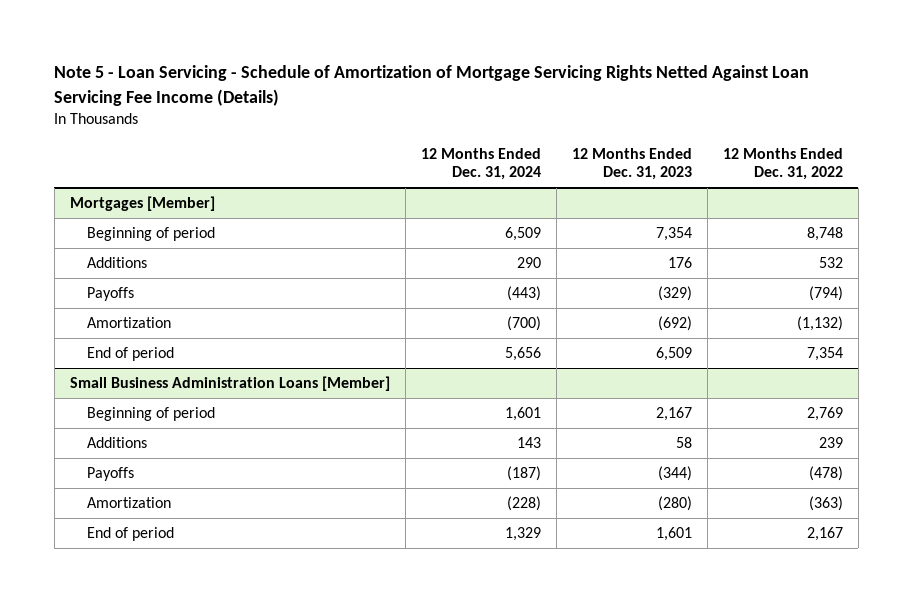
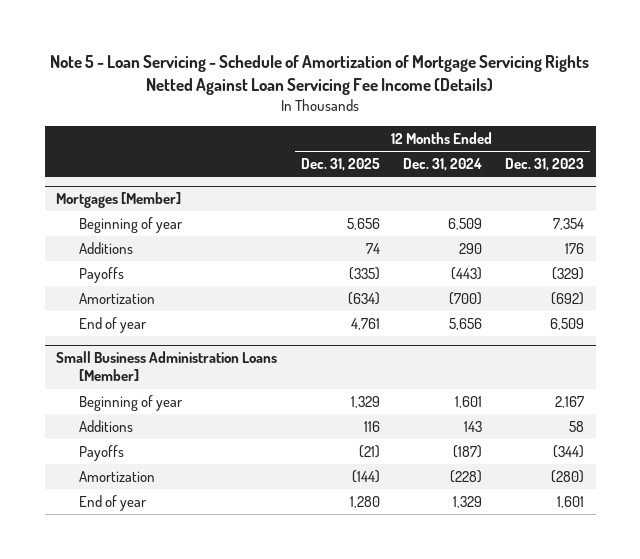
- | 12 Months Ended Dec. 31, 2024 | 12 Months Ended Dec. 31, 2023 | 12 Months Ended Dec. 31, 2022
+ | 12 Months Ended Dec. 31, 2025 | 12 Months Ended Dec. 31, 2024 | 12 Months Ended Dec. 31, 2023
@ Mortgages [Member]
- Beginning of period | 6,509 | 7,354 | 8,748
+ Beginning of year | 5,656 | 6,509 | 7,354
- End of period | 5,656 | 6,509 | 7,354
+ End of year | 4,761 | 5,656 | 6,509
@ Small Business Administration Loans [Member]
- Beginning of period | 1,601 | 2,167 | 2,769
+ Beginning of year | 1,329 | 1,601 | 2,167
- End of period | 1,329 | 1,601 | 2,167
+ End of year | 1,280 | 1,329 | 1,601

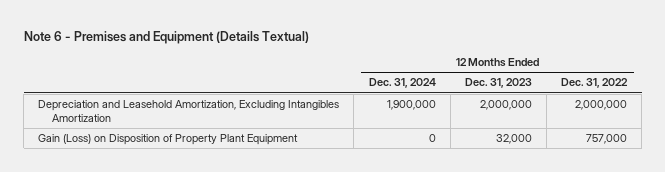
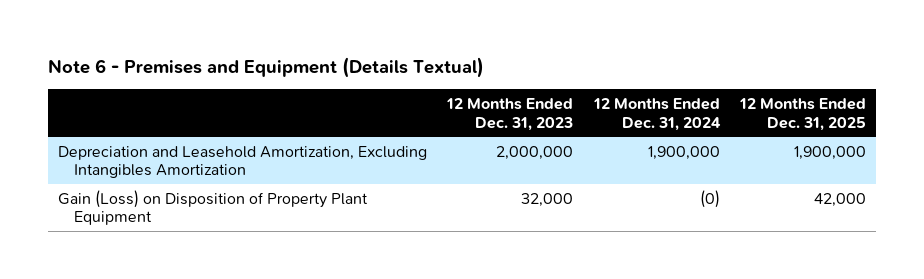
- | 12 Months Ended Dec. 31, 2024 | 12 Months Ended Dec. 31, 2023 | 12 Months Ended Dec. 31, 2022
+ | 12 Months Ended Dec. 31, 2023 | 12 Months Ended Dec. 31, 2024 | 12 Months Ended Dec. 31, 2025
- Gain (Loss) on Disposition of Property Plant Equipment | 0 | 32,000 | 757,000
+ Gain (Loss) on Disposition of Property Plant Equipment | 32,000 | (0) | 42,000

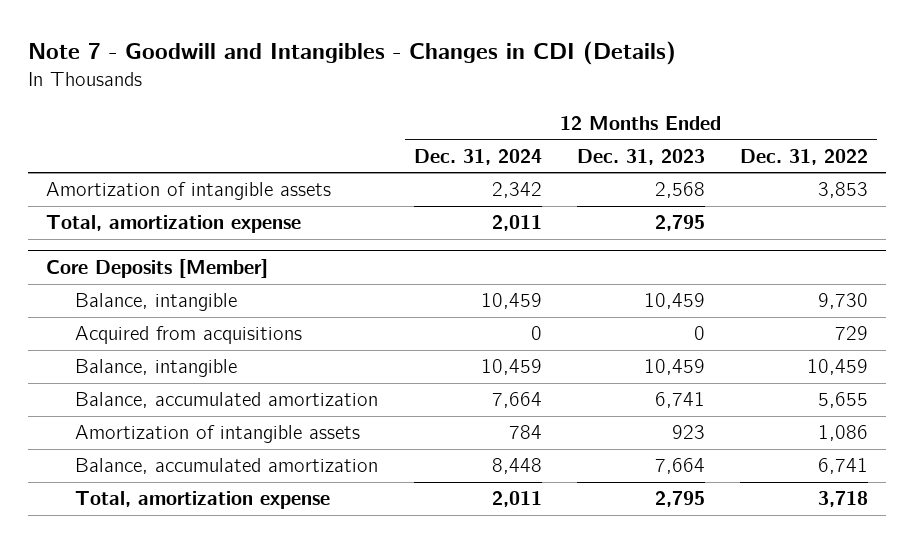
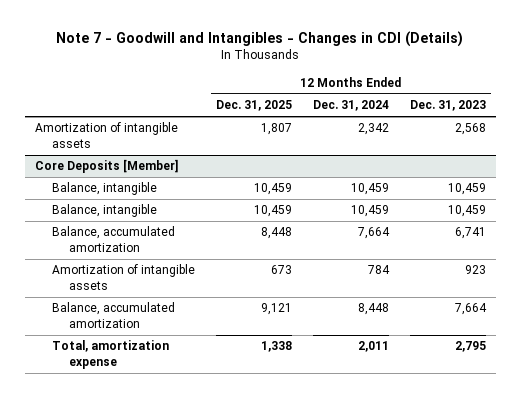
- | 12 Months Ended Dec. 31, 2024 | 12 Months Ended Dec. 31, 2023 | 12 Months Ended Dec. 31, 2022
+ | 12 Months Ended Dec. 31, 2025 | 12 Months Ended Dec. 31, 2024 | 12 Months Ended Dec. 31, 2023
- Total, amortization expense | 2,011 | 2,795 |
@ Core Deposits [Member]
- Acquired from acquisitions | 0 | 0 | 729

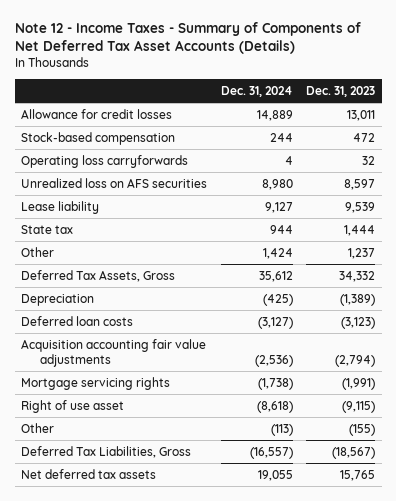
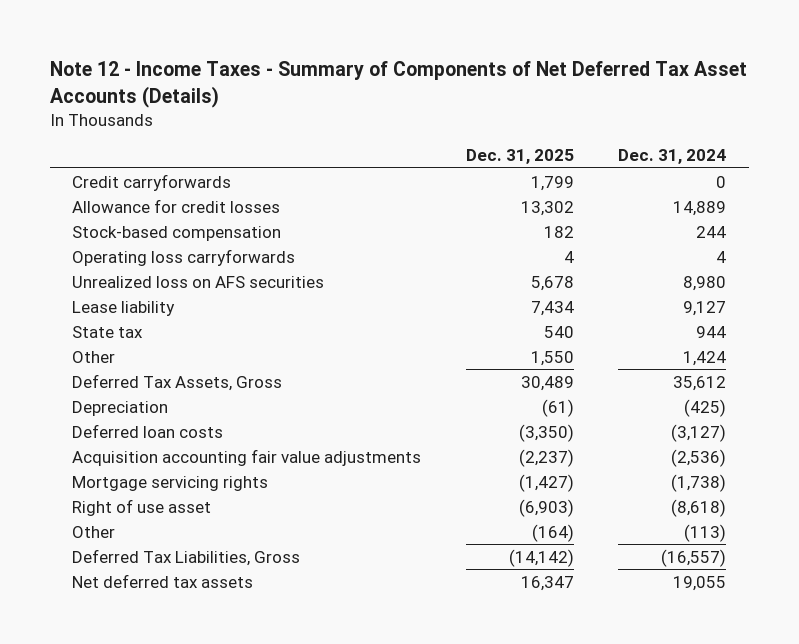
- | Dec. 31, 2024 | Dec. 31, 2023
+ | Dec. 31, 2025 | Dec. 31, 2024
+ Credit carryforwards | 1,799 | 0

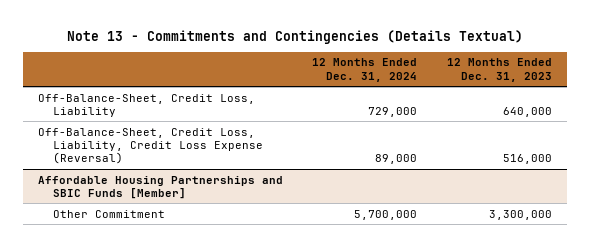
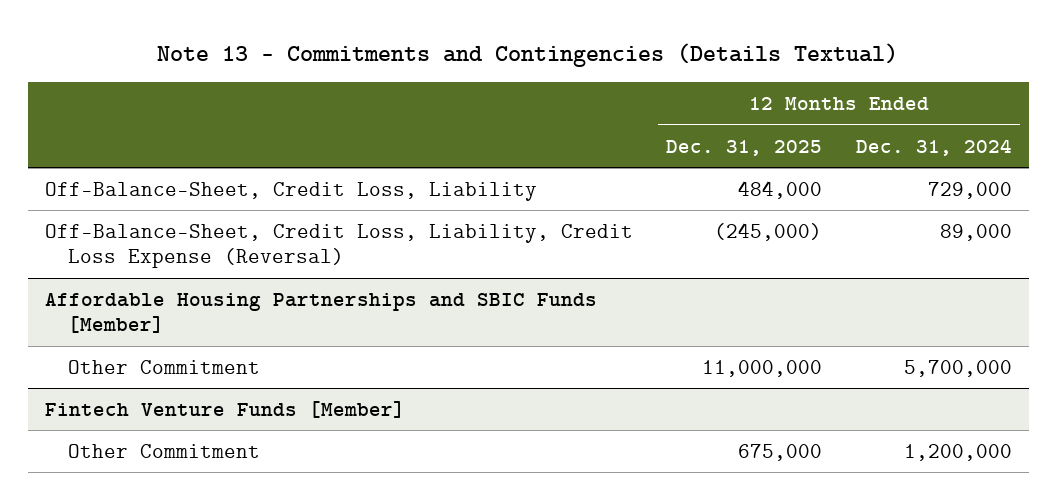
- | 12 Months Ended Dec. 31, 2024 | 12 Months Ended Dec. 31, 2023
+ | 12 Months Ended Dec. 31, 2025 | 12 Months Ended Dec. 31, 2024
+ Fintech Venture Funds [Member]
+ Other Commitment | 675,000 | 1,200,000

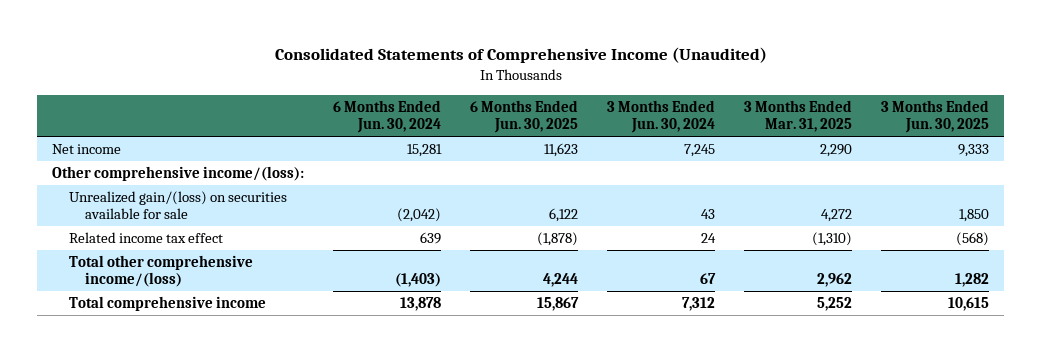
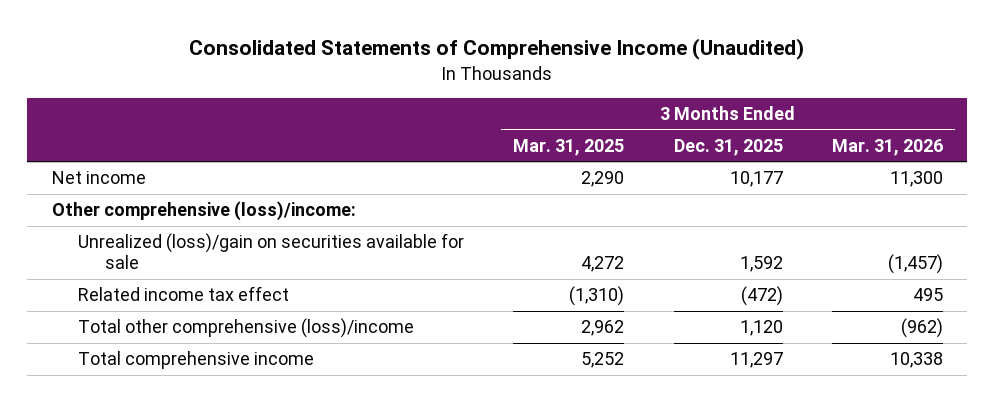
- | 6 Months Ended Jun. 30, 2024 | 6 Months Ended Jun. 30, 2025 | 3 Months Ended Jun. 30, 2024 | 3 Months Ended Mar. 31, 2025 | 3 Months Ended Jun. 30, 2025
+ | 3 Months Ended Mar. 31, 2025 | 3 Months Ended Dec. 31, 2025 | 3 Months Ended Mar. 31, 2026
- Other comprehensive income/(loss):
- Unrealized gain/(loss) on securities available for sale | (2,042) | 6,122 | 43 | 4,272 | 1,850
+ Other comprehensive (loss)/income:
+ Unrealized (loss)/gain on securities available for sale | 4,272 | 1,592 | (1,457)
- Total other comprehensive income/(loss) | (1,403) | 4,244 | 67 | 2,962 | 1,282
+ Total other comprehensive (loss)/income | 2,962 | 1,120 | (962)

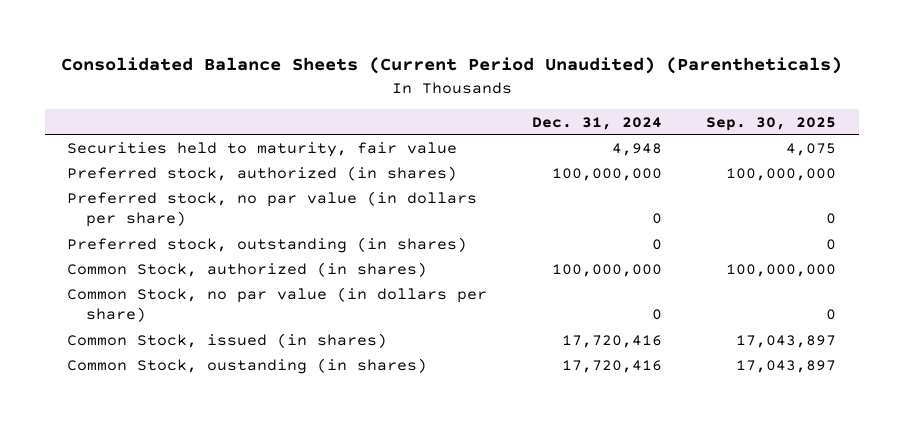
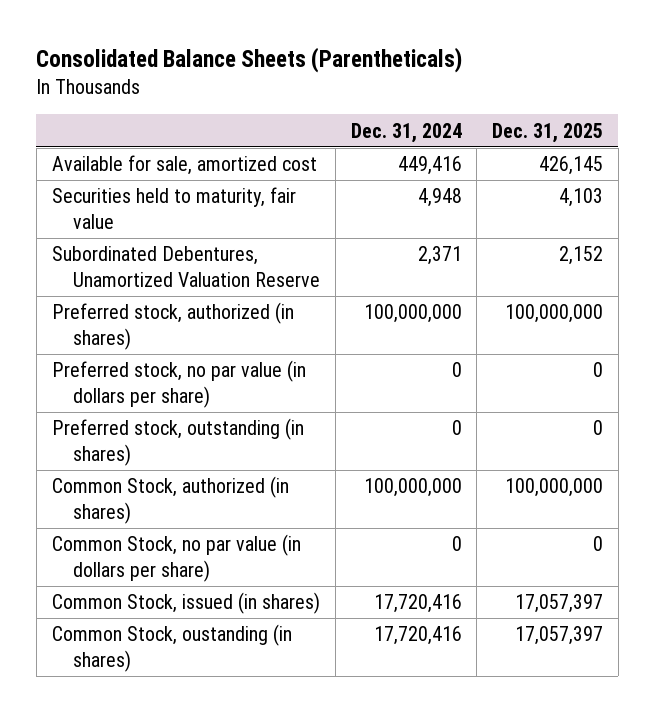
- Consolidated Balance Sheets (Current Period Unaudited) (Parentheticals)
+ Consolidated Balance Sheets (Parentheticals)
- | Dec. 31, 2024 | Sep. 30, 2025
+ | Dec. 31, 2024 | Dec. 31, 2025
+ Available for sale, amortized cost | 449,416 | 426,145
+ Subordinated Debentures, Unamortized Valuation Reserve | 2,371 | 2,152

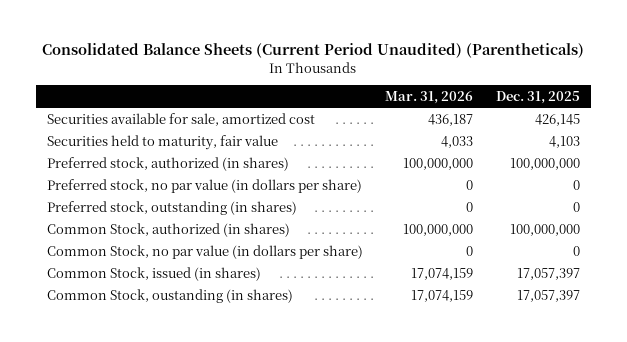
- Consolidated Balance Sheets (Parentheticals)
+ Consolidated Balance Sheets (Current Period Unaudited) (Parentheticals)
- | Dec. 31, 2024 | Dec. 31, 2025
+ | Mar. 31, 2026 | Dec. 31, 2025
- Available for sale, amortized cost | 449,416 | 426,145
+ Securities available for sale, amortized cost | 436,187 | 426,145
- Subordinated Debentures, Unamortized Valuation Reserve | 2,371 | 2,152

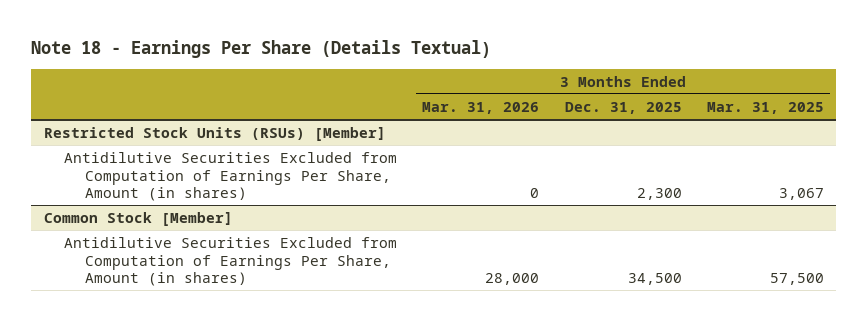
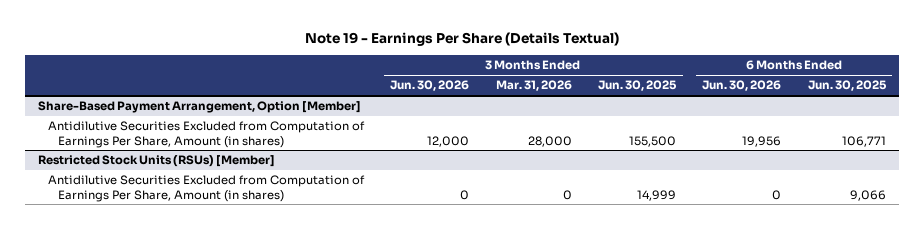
- Note 18 - Earnings Per Share (Details Textual)
+ Note 19 - Earnings Per Share (Details Textual)
- | 3 Months Ended Mar. 31, 2026 | 3 Months Ended Dec. 31, 2025 | 3 Months Ended Mar. 31, 2025
+ | 3 Months Ended Jun. 30, 2026 | 3 Months Ended Mar. 31, 2026 | 3 Months Ended Jun. 30, 2025 | 6 Months Ended Jun. 30, 2026 | 6 Months Ended Jun. 30, 2025
+ Share-Based Payment Arrangement, Option [Member]
+ Antidilutive Securities Excluded from Computation of Earnings Per Share, Amount (in shares) | 12,000 | 28,000 | 155,500 | 19,956 | 106,771
- Common Stock [Member]
- Antidilutive Securities Excluded from Computation of Earnings Per Share, Amount (in shares) | 28,000 | 34,500 | 57,500

